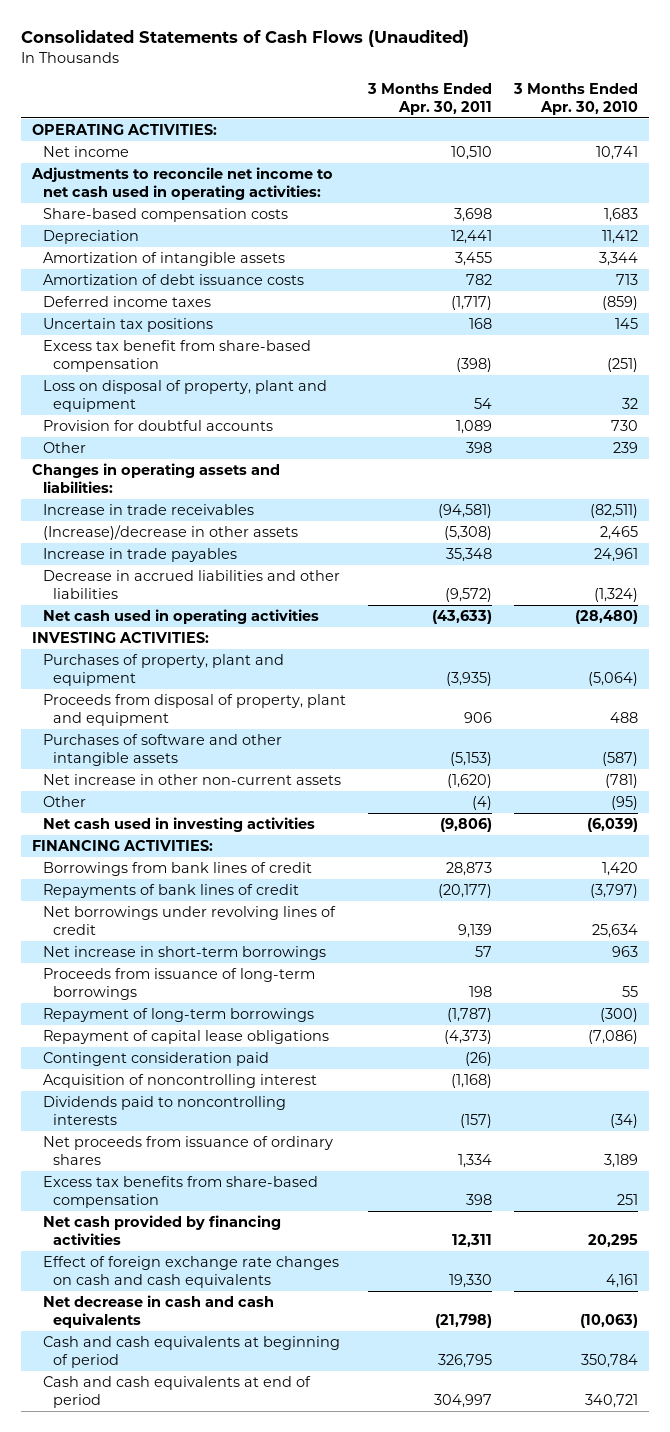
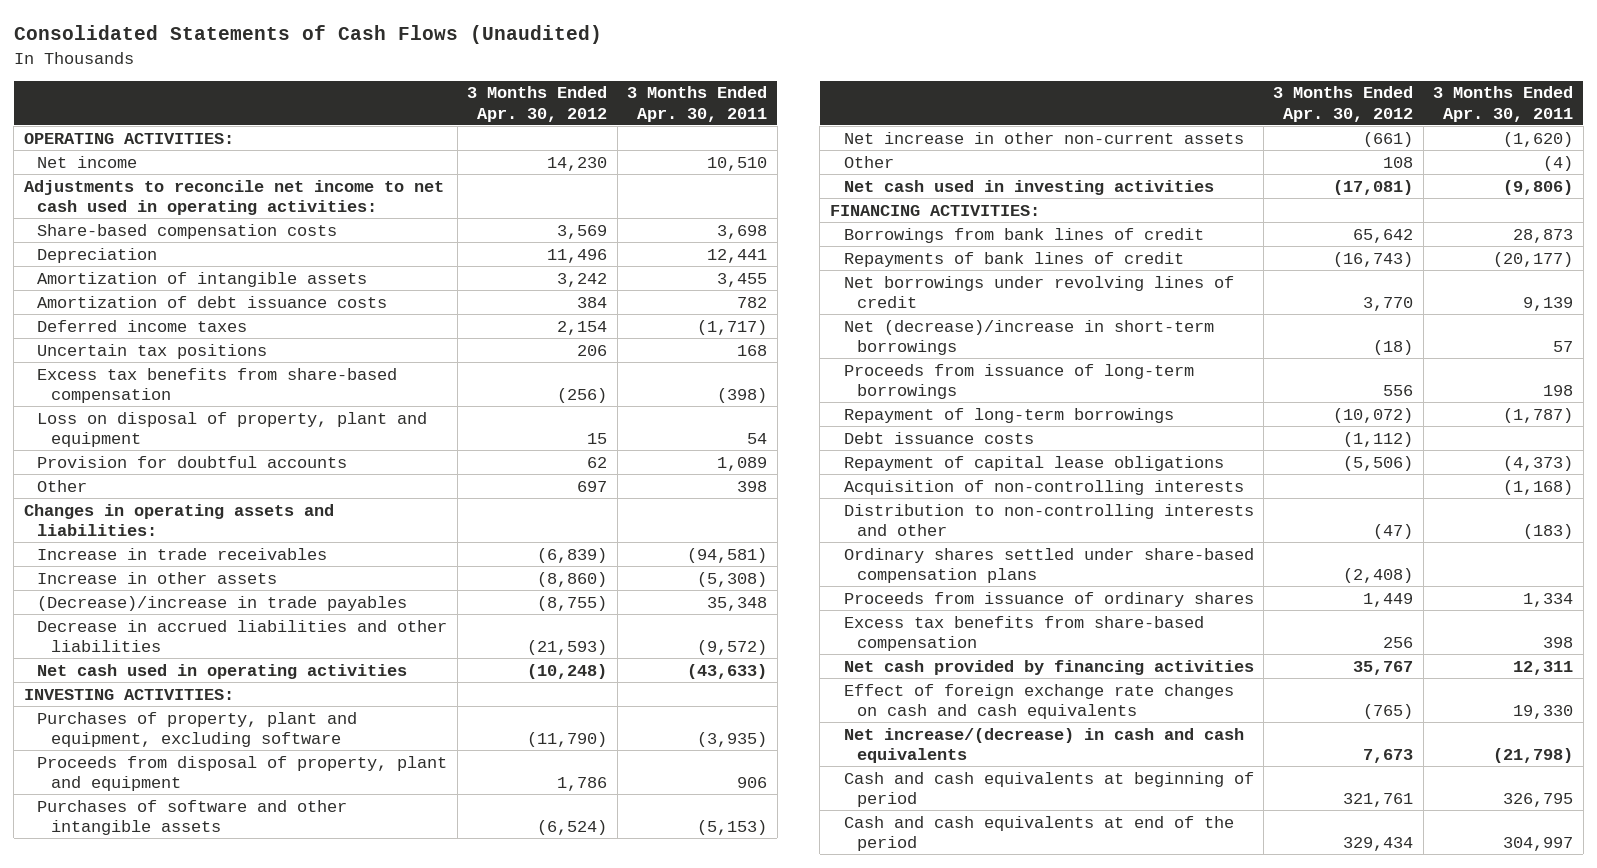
- | 3 Months Ended Apr. 30, 2011 | 3 Months Ended Apr. 30, 2010
+ | 3 Months Ended Apr. 30, 2012 | 3 Months Ended Apr. 30, 2011
- Excess tax benefit from share-based compensation | (398) | (251)
+ Excess tax benefits from share-based compensation | (256) | (398)
- (Increase)/decrease in other assets | (5,308) | 2,465
- Increase in trade payables | 35,348 | 24,961
+ Increase in other assets | (8,860) | (5,308)
+ (Decrease)/increase in trade payables | (8,755) | 35,348
- Purchases of property, plant and equipment | (3,935) | (5,064)
+ Purchases of property, plant and equipment, excluding software | (11,790) | (3,935)
- Net increase in short-term borrowings | 57 | 963
+ Net (decrease)/increase in short-term borrowings | (18) | 57
+ Debt issuance costs | (1,112) |
- Contingent consideration paid | (26) |
- Acquisition of noncontrolling interest | (1,168) |
- Dividends paid to noncontrolling interests | (157) | (34)
- Net proceeds from issuance of ordinary shares | 1,334 | 3,189
+ Acquisition of non-controlling interests | | (1,168)
+ Distribution to non-controlling interests and other | (47) | (183)
+ Ordinary shares settled under share-based compensation plans | (2,408) |
+ Proceeds from issuance of ordinary shares | 1,449 | 1,334
- Net decrease in cash and cash equivalents | (21,798) | (10,063)
+ Net increase/(decrease) in cash and cash equivalents | 7,673 | (21,798)
- Cash and cash equivalents at end of period | 304,997 | 340,721
+ Cash and cash equivalents at end of the period | 329,434 | 304,997

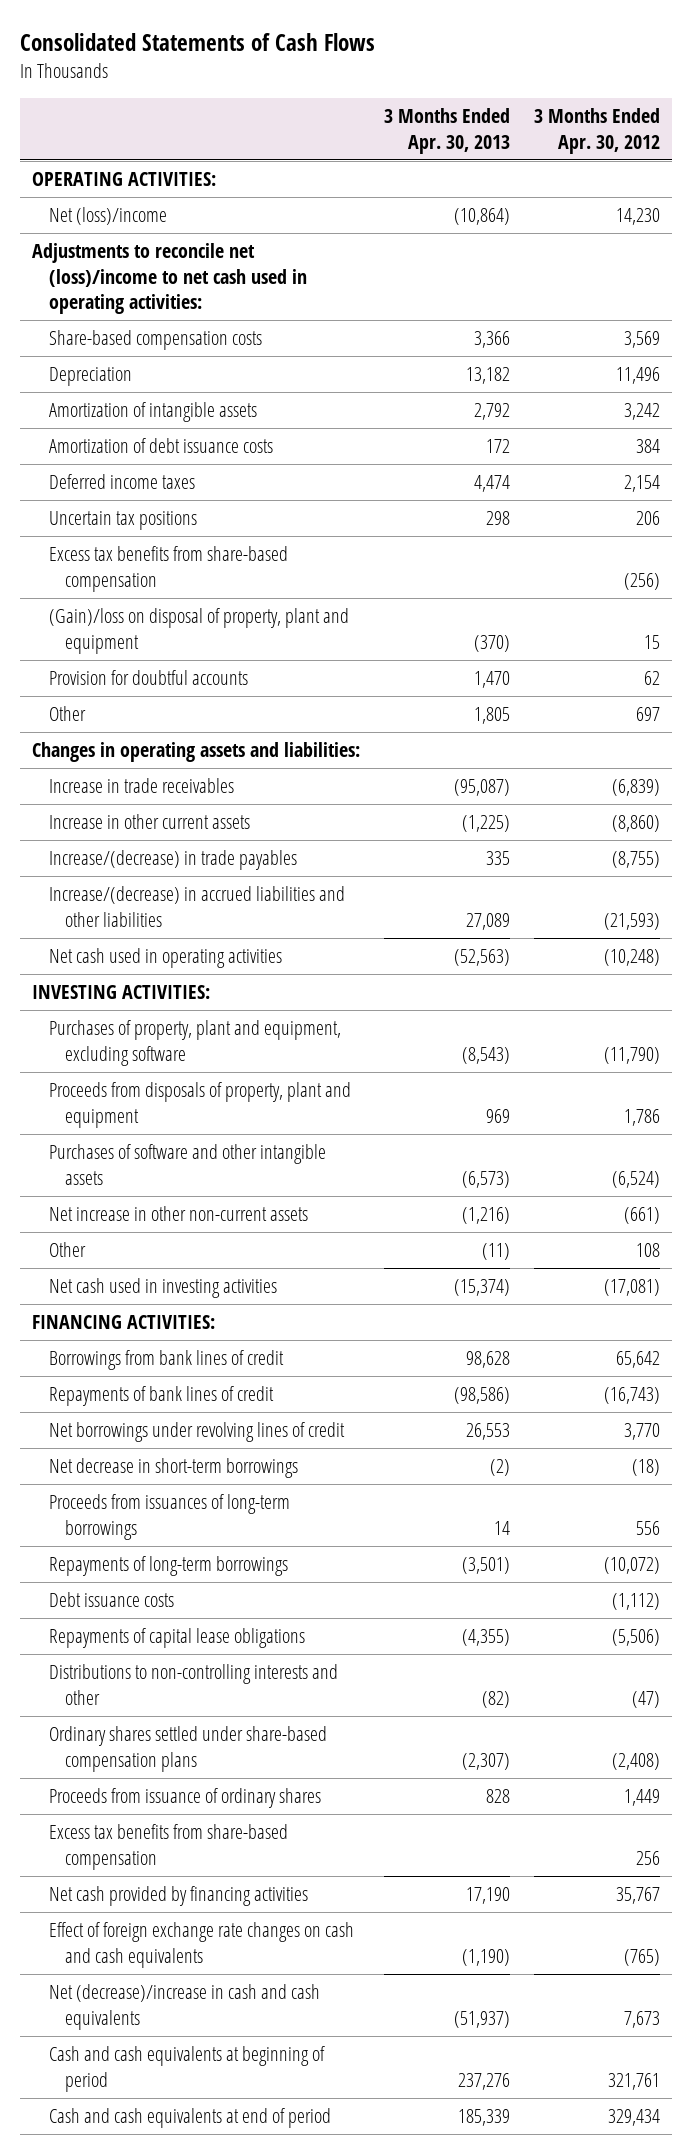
- Consolidated Statements of Cash Flows (Unaudited)
+ Consolidated Statements of Cash Flows
- | 3 Months Ended Apr. 30, 2012 | 3 Months Ended Apr. 30, 2011
+ | 3 Months Ended Apr. 30, 2013 | 3 Months Ended Apr. 30, 2012
- Net income | 14,230 | 10,510
- Adjustments to reconcile net income to net cash used in operating activities:
+ Net (loss)/income | (10,864) | 14,230
+ Adjustments to reconcile net (loss)/income to net cash used in operating activities:
- Loss on disposal of property, plant and equipment | 15 | 54
+ (Gain)/loss on disposal of property, plant and equipment | (370) | 15
- Increase in other assets | (8,860) | (5,308)
- (Decrease)/increase in trade payables | (8,755) | 35,348
- Decrease in accrued liabilities and other liabilities | (21,593) | (9,572)
+ Increase in other current assets | (1,225) | (8,860)
+ Increase/(decrease) in trade payables | 335 | (8,755)
+ Increase/(decrease) in accrued liabilities and other liabilities | 27,089 | (21,593)
- Proceeds from disposal of property, plant and equipment | 1,786 | 906
+ Proceeds from disposals of property, plant and equipment | 969 | 1,786
- Net (decrease)/increase in short-term borrowings | (18) | 57
- Proceeds from issuance of long-term borrowings | 556 | 198
- Repayment of long-term borrowings | (10,072) | (1,787)
+ Net decrease in short-term borrowings | (2) | (18)
+ Proceeds from issuances of long-term borrowings | 14 | 556
+ Repayments of long-term borrowings | (3,501) | (10,072)
- Repayment of capital lease obligations | (5,506) | (4,373)
- Acquisition of non-controlling interests | | (1,168)
- Distribution to non-controlling interests and other | (47) | (183)
+ Repayments of capital lease obligations | (4,355) | (5,506)
+ Distributions to non-controlling interests and other | (82) | (47)
- Net increase/(decrease) in cash and cash equivalents | 7,673 | (21,798)
+ Net (decrease)/increase in cash and cash equivalents | (51,937) | 7,673
- Cash and cash equivalents at end of the period | 329,434 | 304,997
+ Cash and cash equivalents at end of period | 185,339 | 329,434

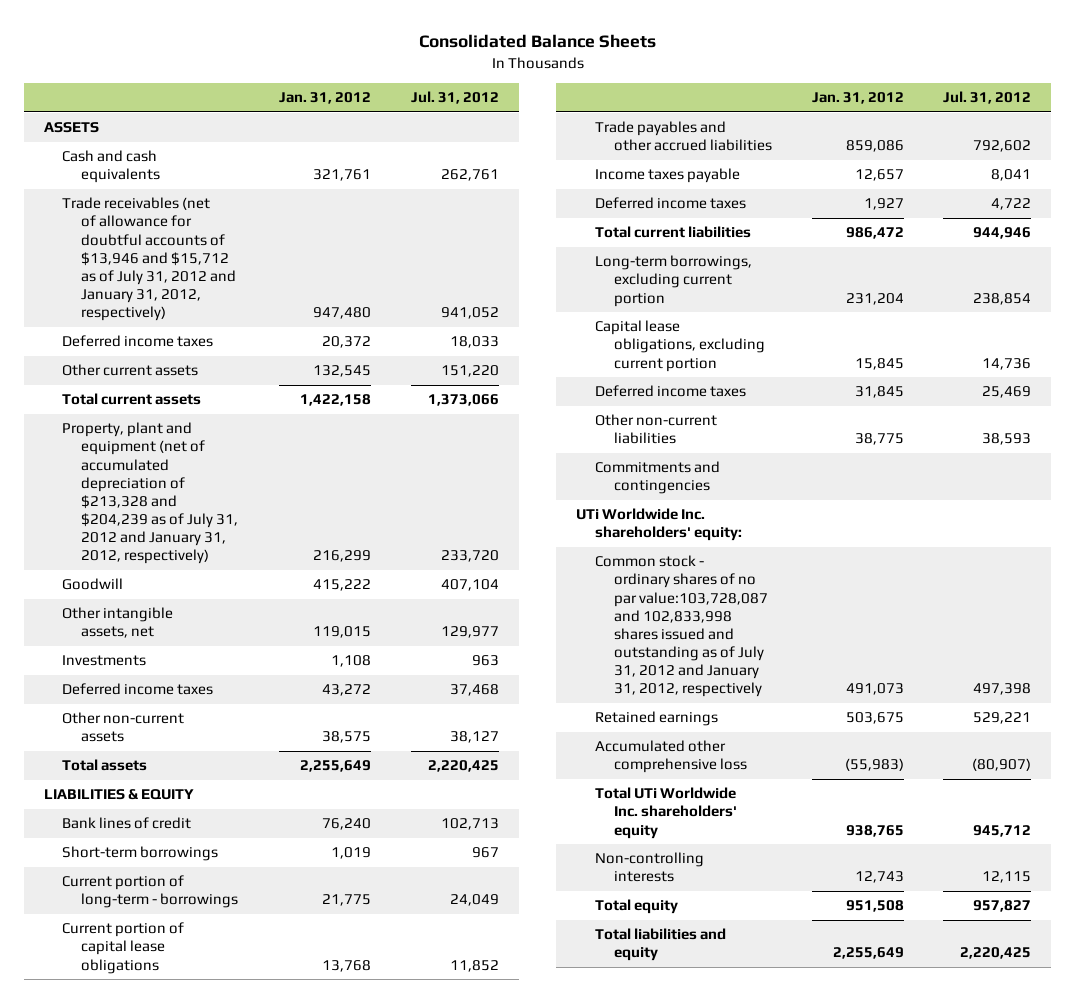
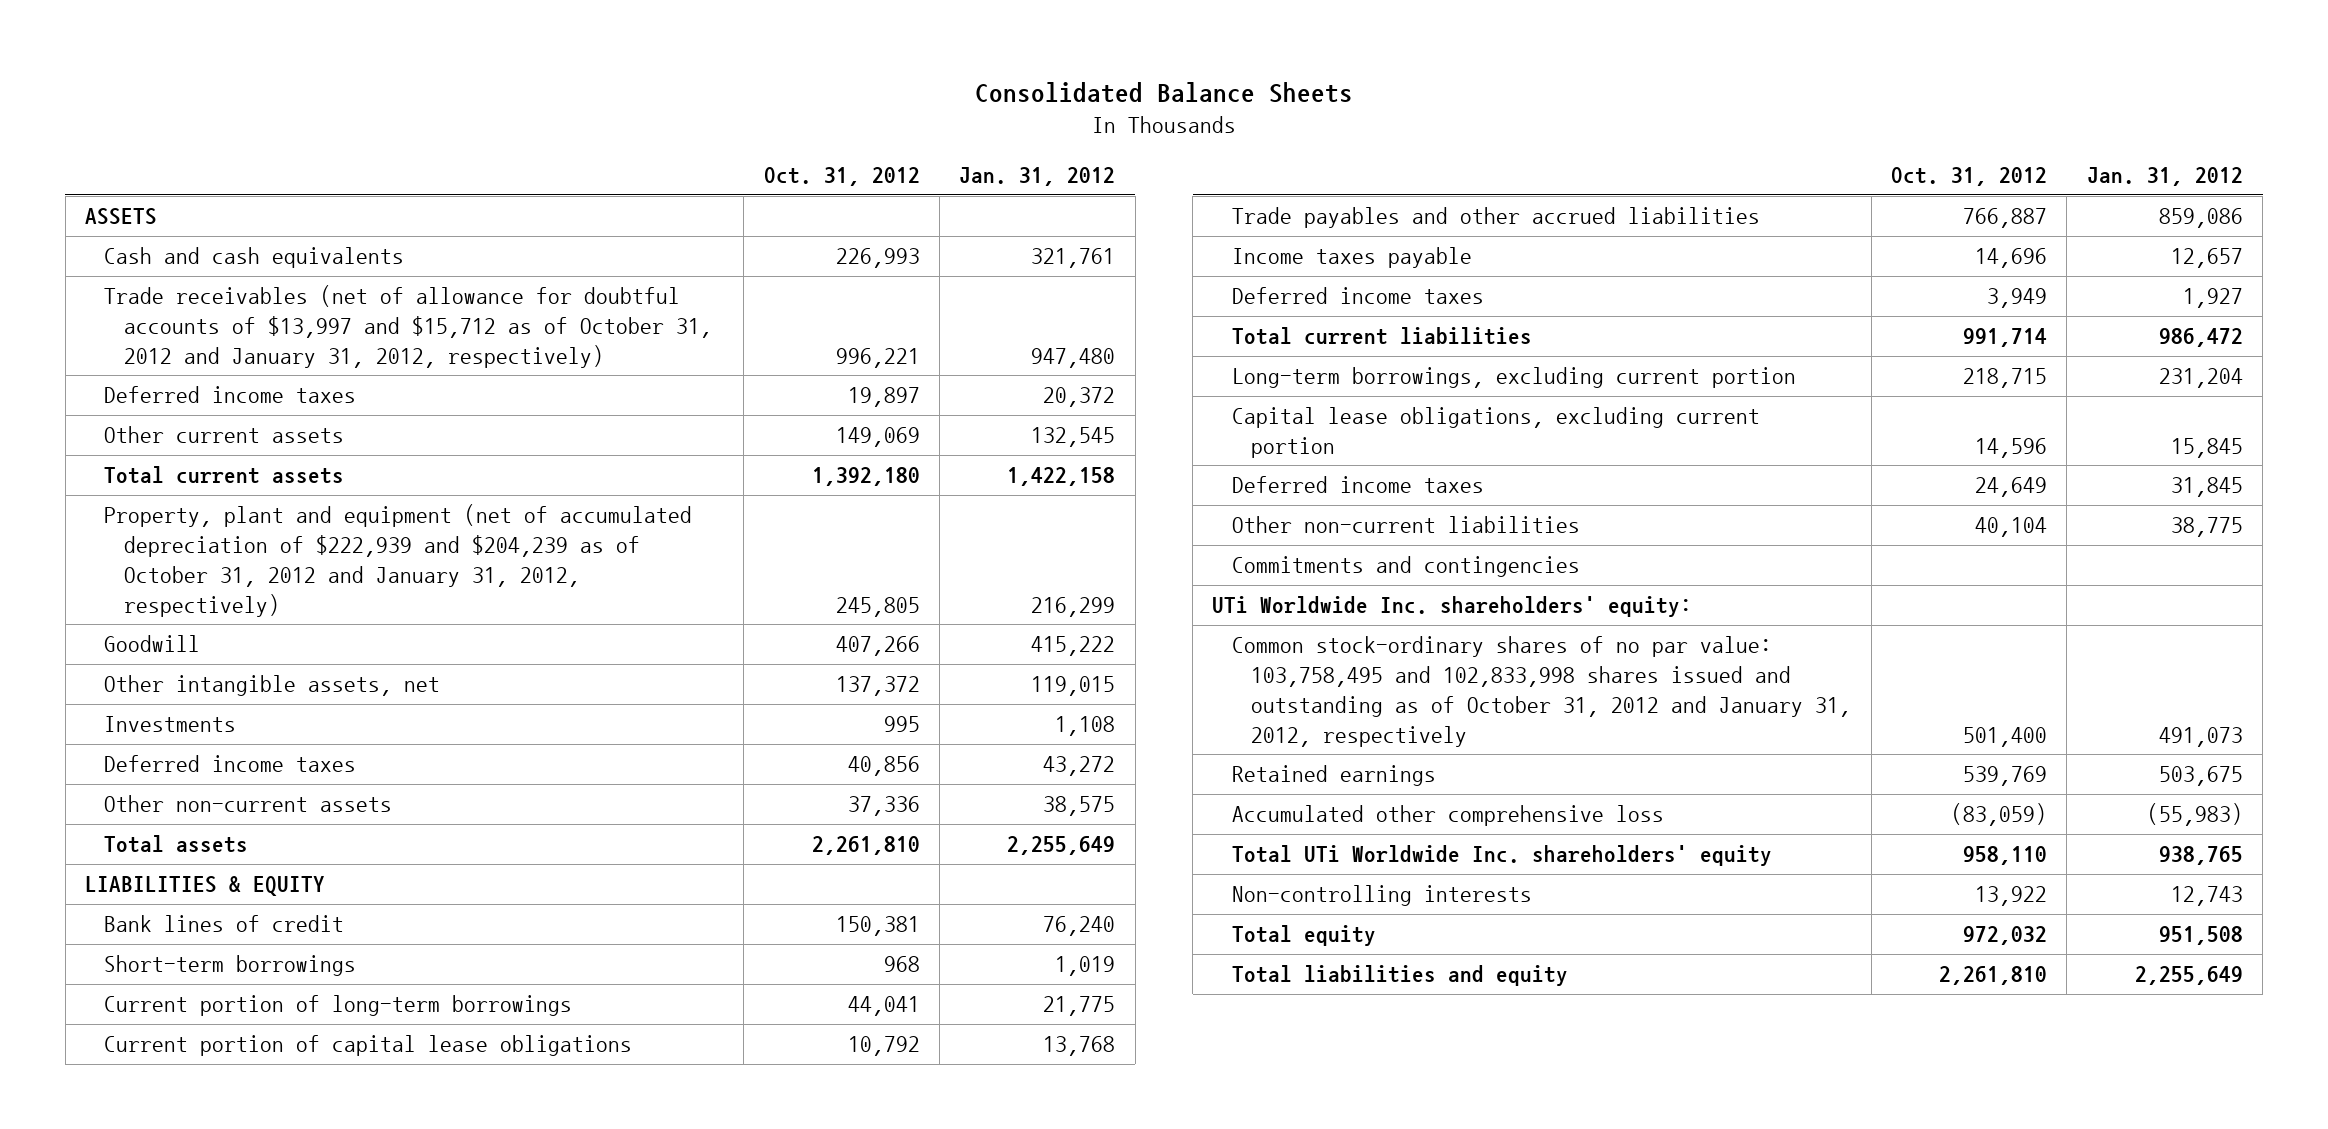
- | Jan. 31, 2012 | Jul. 31, 2012
+ | Oct. 31, 2012 | Jan. 31, 2012
- Trade receivables (net of allowance for doubtful accounts of $13,946 and $15,712 as of July 31, 2012 and January 31, 2012, respectively) | 947,480 | 941,052
+ Trade receivables (net of allowance for doubtful accounts of $13,997 and $15,712 as of October 31, 2012 and January 31, 2012, respectively) | 996,221 | 947,480
- Property, plant and equipment (net of accumulated depreciation of $213,328 and $204,239 as of July 31, 2012 and January 31, 2012, respectively) | 216,299 | 233,720
+ Property, plant and equipment (net of accumulated depreciation of $222,939 and $204,239 as of October 31, 2012 and January 31, 2012, respectively) | 245,805 | 216,299
- Current portion of long-term - borrowings | 21,775 | 24,049
+ Current portion of long-term borrowings | 44,041 | 21,775
- Common stock - ordinary shares of no par value:103,728,087 and 102,833,998 shares issued and outstanding as of July 31, 2012 and January 31, 2012, respectively | 491,073 | 497,398
+ Common stock-ordinary shares of no par value: 103,758,495 and 102,833,998 shares issued and outstanding as of October 31, 2012 and January 31, 2012, respectively | 501,400 | 491,073

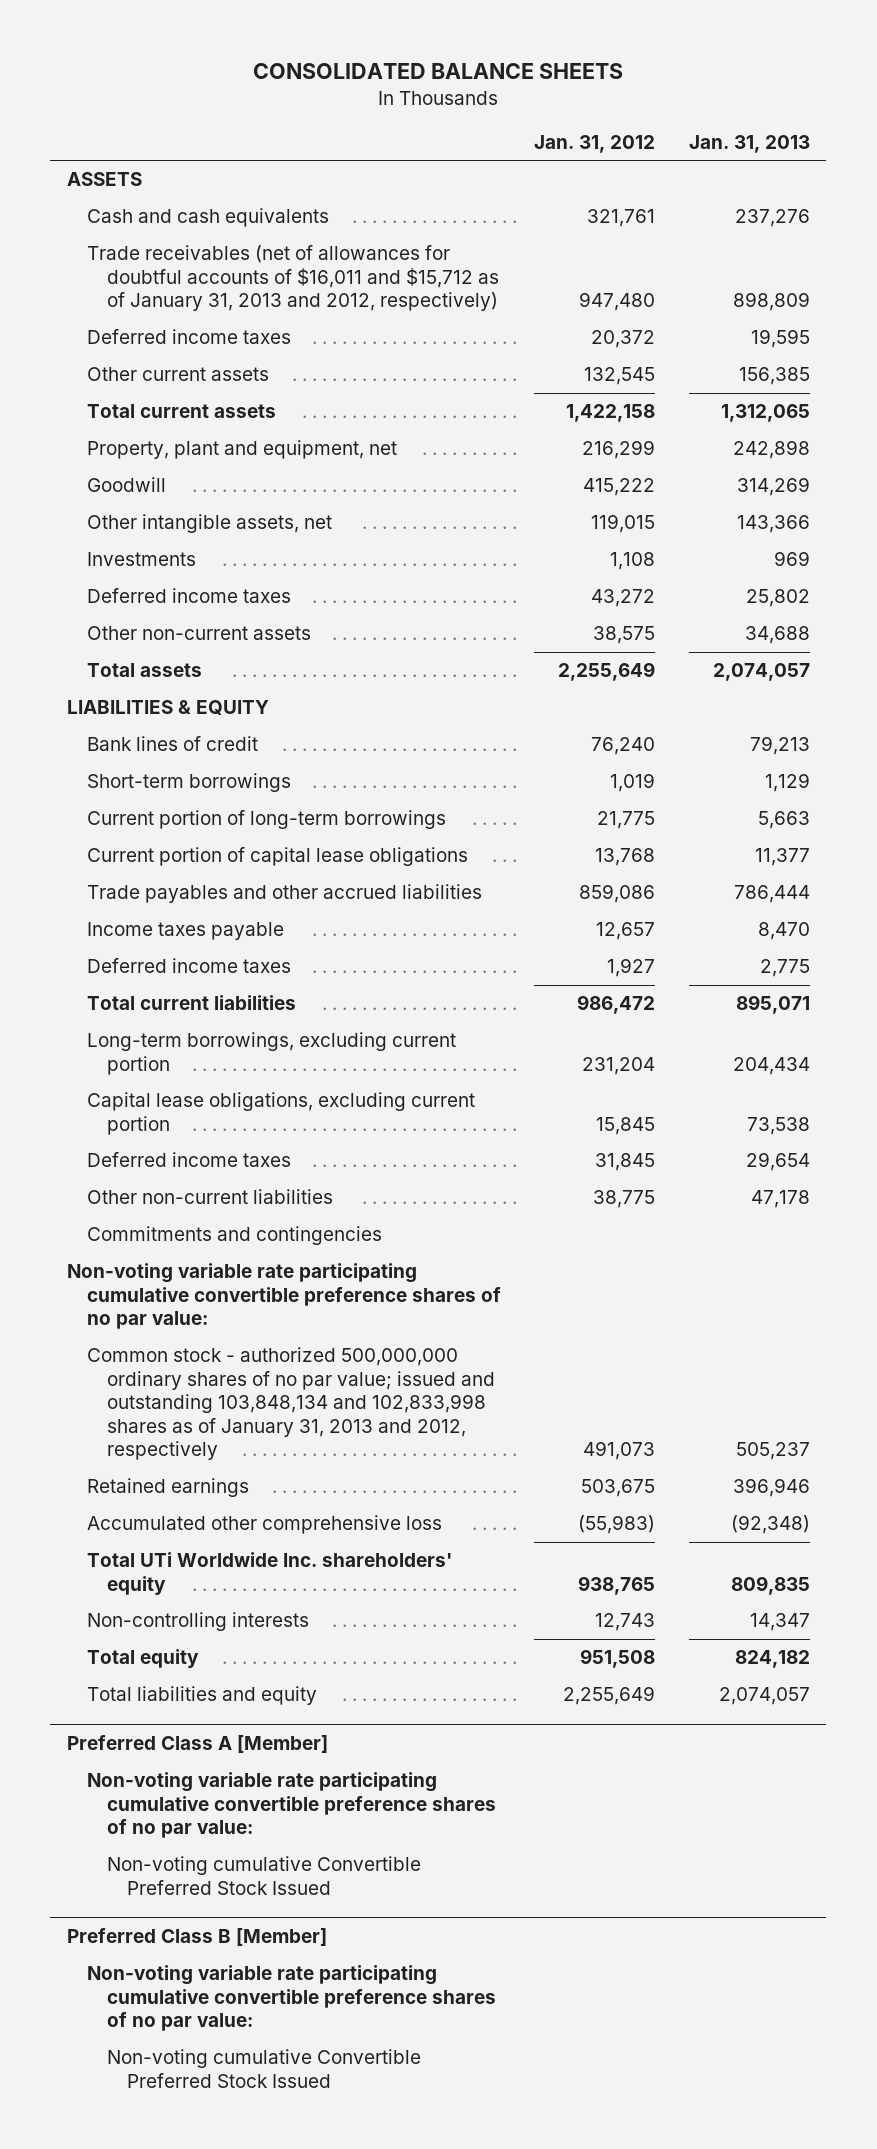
- Consolidated Balance Sheets
+ CONSOLIDATED BALANCE SHEETS
- | Oct. 31, 2012 | Jan. 31, 2012
+ | Jan. 31, 2012 | Jan. 31, 2013
- Trade receivables (net of allowance for doubtful accounts of $13,997 and $15,712 as of October 31, 2012 and January 31, 2012, respectively) | 996,221 | 947,480
+ Trade receivables (net of allowances for doubtful accounts of $16,011 and $15,712 as of January 31, 2013 and 2012, respectively) | 947,480 | 898,809
- Property, plant and equipment (net of accumulated depreciation of $222,939 and $204,239 as of October 31, 2012 and January 31, 2012, respectively) | 245,805 | 216,299
+ Property, plant and equipment, net | 216,299 | 242,898
- UTi Worldwide Inc. shareholders' equity:
- Common stock-ordinary shares of no par value: 103,758,495 and 102,833,998 shares issued and outstanding as of October 31, 2012 and January 31, 2012, respectively | 501,400 | 491,073
+ Non-voting variable rate participating cumulative convertible preference shares of no par value:
+ Common stock - authorized 500,000,000 ordinary shares of no par value; issued and outstanding 103,848,134 and 102,833,998 shares as of January 31, 2013 and 2012, respectively | 491,073 | 505,237
+ Preferred Class A [Member]
+ Non-voting variable rate participating cumulative convertible preference shares of no par value:
+ Non-voting cumulative Convertible Preferred Stock Issued
+ Preferred Class B [Member]
+ Non-voting variable rate participating cumulative convertible preference shares of no par value:
+ Non-voting cumulative Convertible Preferred Stock Issued

